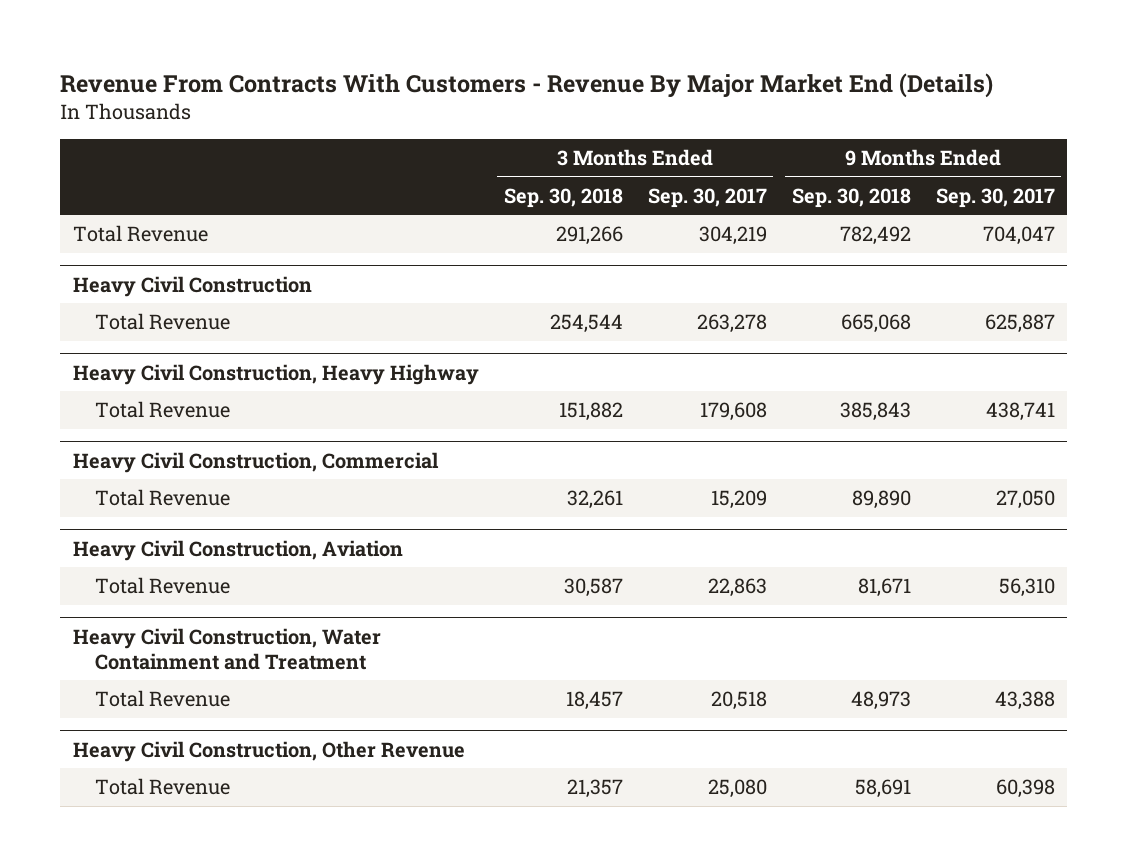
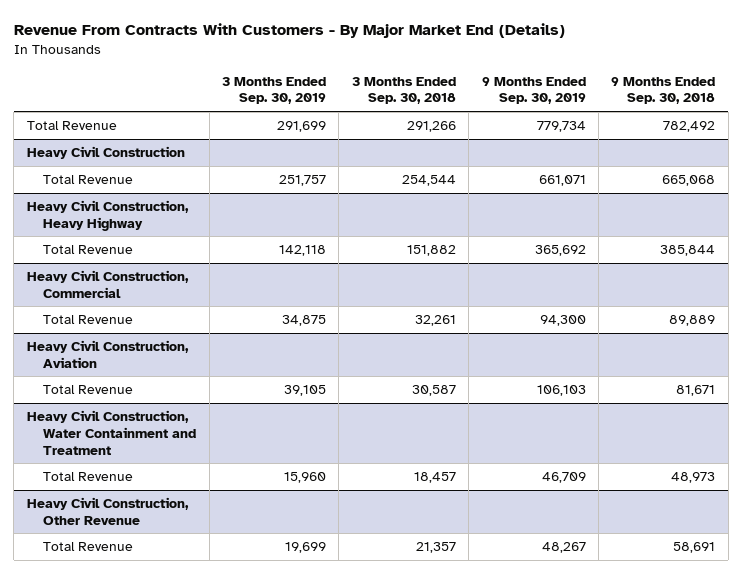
- Revenue From Contracts With Customers - Revenue By Major Market End (Details)
+ Revenue From Contracts With Customers - By Major Market End (Details)
- | 3 Months Ended Sep. 30, 2018 | 3 Months Ended Sep. 30, 2017 | 9 Months Ended Sep. 30, 2018 | 9 Months Ended Sep. 30, 2017
+ | 3 Months Ended Sep. 30, 2019 | 3 Months Ended Sep. 30, 2018 | 9 Months Ended Sep. 30, 2019 | 9 Months Ended Sep. 30, 2018
@ Heavy Civil Construction, Heavy Highway
- Total Revenue | 151,882 | 179,608 | 385,843 | 438,741
+ Total Revenue | 142,118 | 151,882 | 365,692 | 385,844
@ Heavy Civil Construction, Commercial
- Total Revenue | 32,261 | 15,209 | 89,890 | 27,050
+ Total Revenue | 34,875 | 32,261 | 94,300 | 89,889

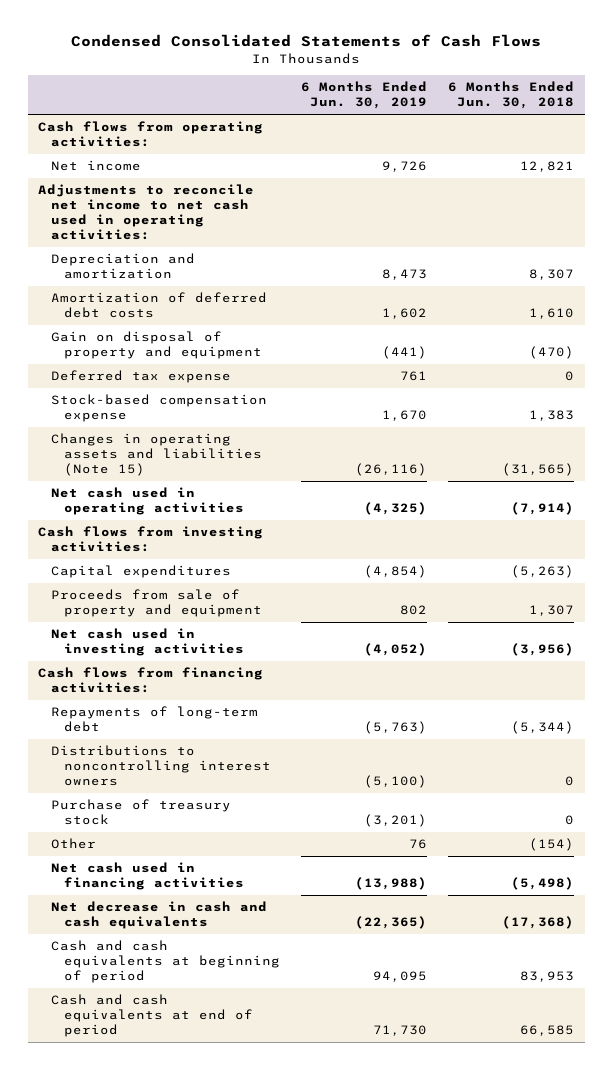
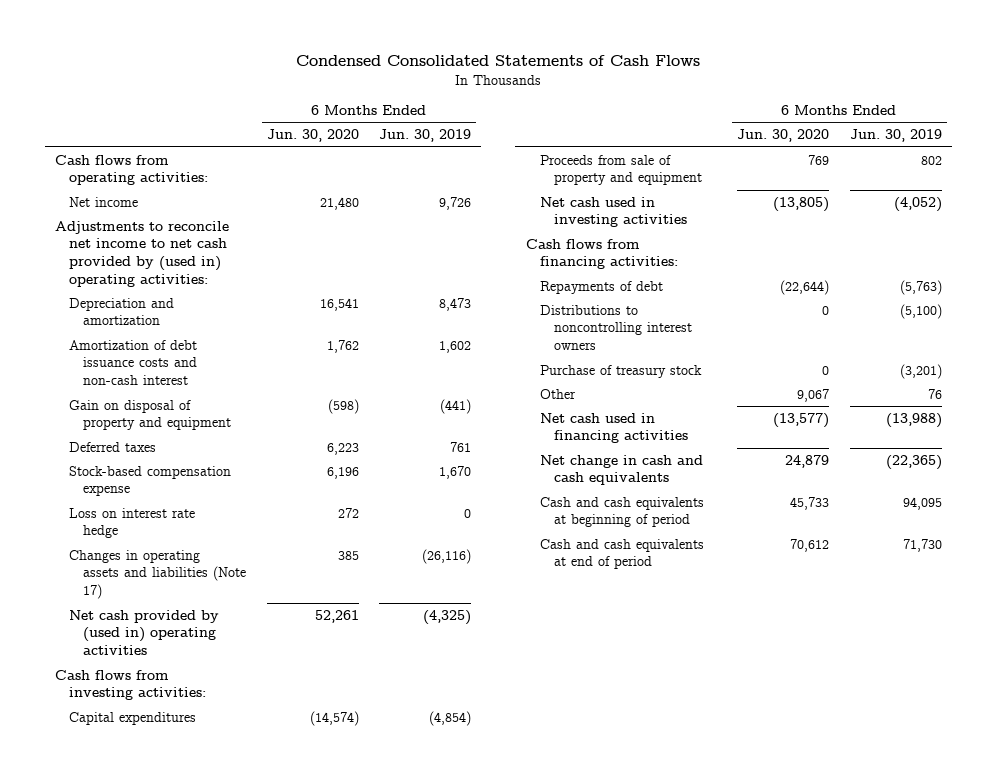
- | 6 Months Ended Jun. 30, 2019 | 6 Months Ended Jun. 30, 2018
+ | 6 Months Ended Jun. 30, 2020 | 6 Months Ended Jun. 30, 2019
- Adjustments to reconcile net income to net cash used in operating activities:
+ Adjustments to reconcile net income to net cash provided by (used in) operating activities:
- Amortization of deferred debt costs | 1,602 | 1,610
+ Amortization of debt issuance costs and non-cash interest | 1,762 | 1,602
- Deferred tax expense | 761 | 0
+ Deferred taxes | 6,223 | 761
- Changes in operating assets and liabilities (Note 15) | (26,116) | (31,565)
- Net cash used in operating activities | (4,325) | (7,914)
+ Loss on interest rate hedge | 272 | 0
+ Changes in operating assets and liabilities (Note 17) | 385 | (26,116)
+ Net cash provided by (used in) operating activities | 52,261 | (4,325)
- Repayments of long-term debt | (5,763) | (5,344)
+ Repayments of debt | (22,644) | (5,763)
- Net decrease in cash and cash equivalents | (22,365) | (17,368)
+ Net change in cash and cash equivalents | 24,879 | (22,365)

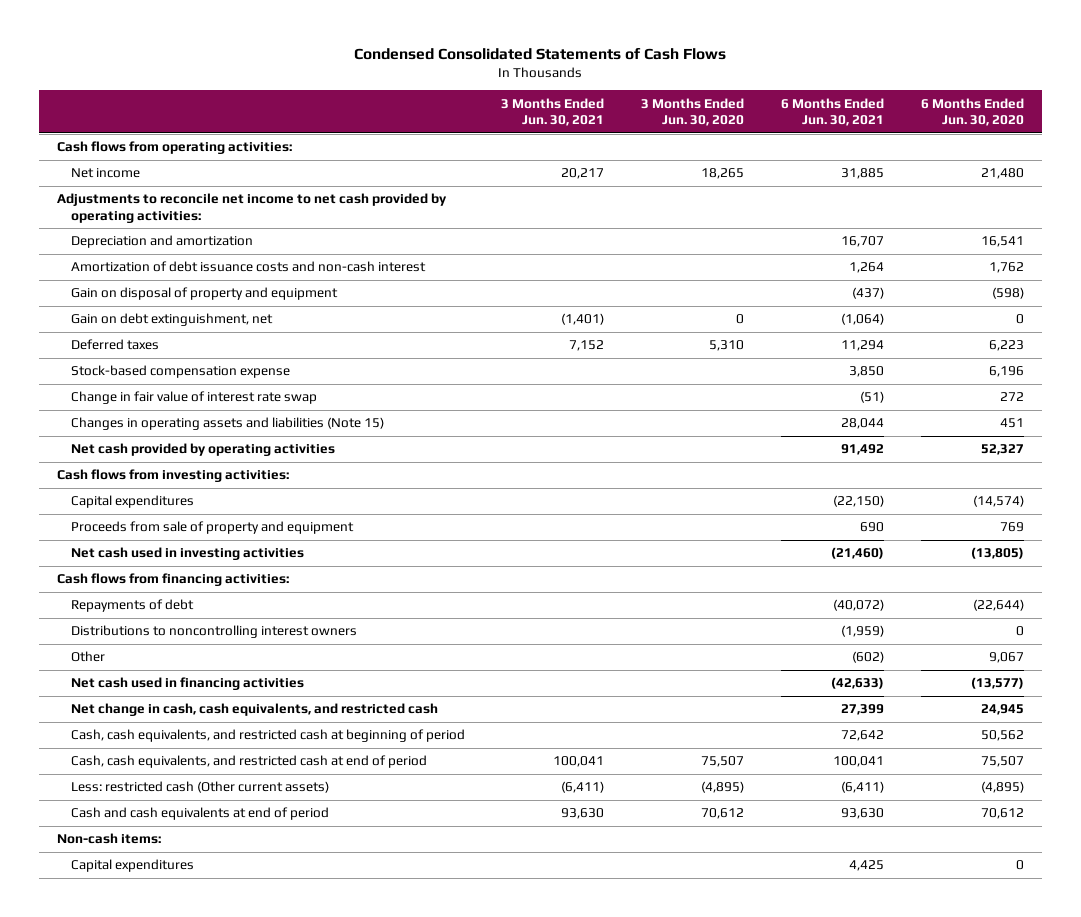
- | 6 Months Ended Jun. 30, 2020 | 6 Months Ended Jun. 30, 2019
+ | 3 Months Ended Jun. 30, 2021 | 3 Months Ended Jun. 30, 2020 | 6 Months Ended Jun. 30, 2021 | 6 Months Ended Jun. 30, 2020
- Adjustments to reconcile net income to net cash provided by (used in) operating activities:
+ Adjustments to reconcile net income to net cash provided by operating activities:
+ Gain on debt extinguishment, net | (1,401) | 0 | (1,064) | 0
- Loss on interest rate hedge | 272 | 0
- Changes in operating assets and liabilities (Note 17) | 385 | (26,116)
- Net cash provided by (used in) operating activities | 52,261 | (4,325)
+ Change in fair value of interest rate swap | | | (51) | 272
+ Changes in operating assets and liabilities (Note 15) | | | 28,044 | 451
+ Net cash provided by operating activities | | | 91,492 | 52,327
- Purchase of treasury stock | 0 | (3,201)
- Net change in cash and cash equivalents | 24,879 | (22,365)
- Cash and cash equivalents at beginning of period | 45,733 | 94,095
+ Net change in cash, cash equivalents, and restricted cash | | | 27,399 | 24,945
+ Cash, cash equivalents, and restricted cash at beginning of period | | | 72,642 | 50,562
+ Cash, cash equivalents, and restricted cash at end of period | 100,041 | 75,507 | 100,041 | 75,507
+ Less: restricted cash (Other current assets) | (6,411) | (4,895) | (6,411) | (4,895)
+ Non-cash items:
+ Capital expenditures | | | 4,425 | 0

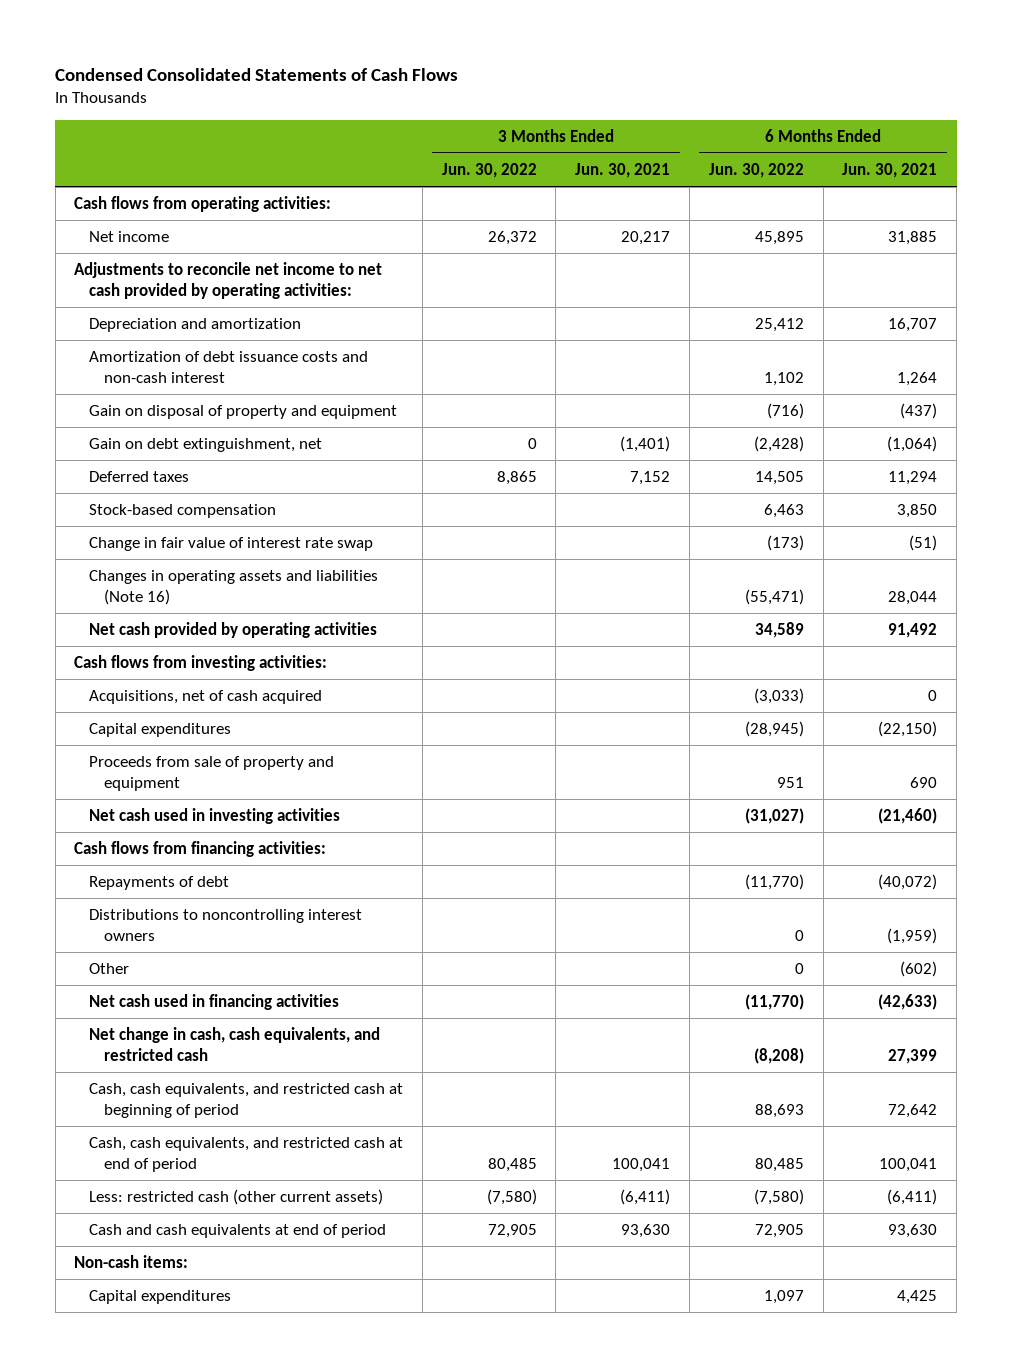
- | 3 Months Ended Jun. 30, 2021 | 3 Months Ended Jun. 30, 2020 | 6 Months Ended Jun. 30, 2021 | 6 Months Ended Jun. 30, 2020
+ | 3 Months Ended Jun. 30, 2022 | 3 Months Ended Jun. 30, 2021 | 6 Months Ended Jun. 30, 2022 | 6 Months Ended Jun. 30, 2021
- Stock-based compensation expense | | | 3,850 | 6,196
+ Stock-based compensation | | | 6,463 | 3,850
- Changes in operating assets and liabilities (Note 15) | | | 28,044 | 451
+ Changes in operating assets and liabilities (Note 16) | | | (55,471) | 28,044
+ Acquisitions, net of cash acquired | | | (3,033) | 0
- Less: restricted cash (Other current assets) | (6,411) | (4,895) | (6,411) | (4,895)
+ Less: restricted cash (other current assets) | (7,580) | (6,411) | (7,580) | (6,411)

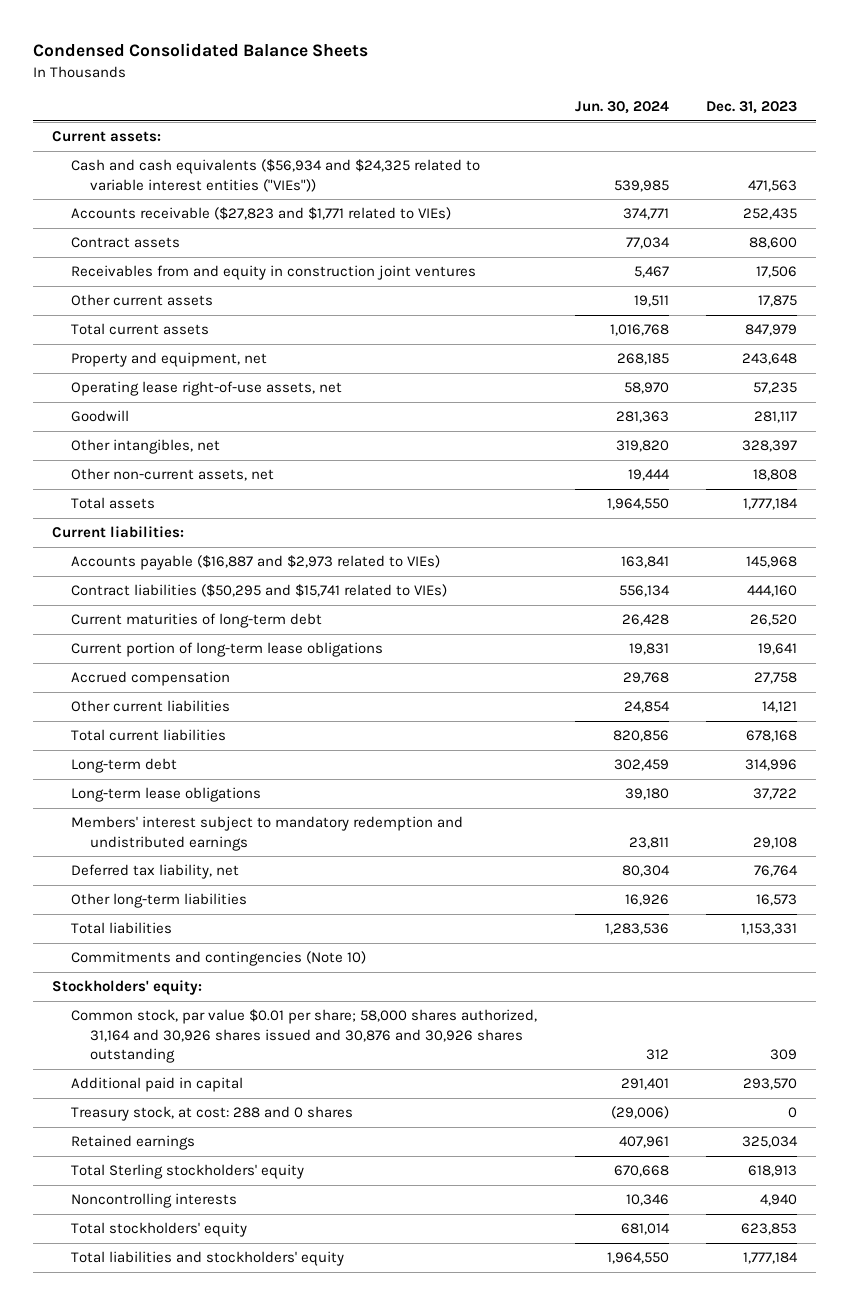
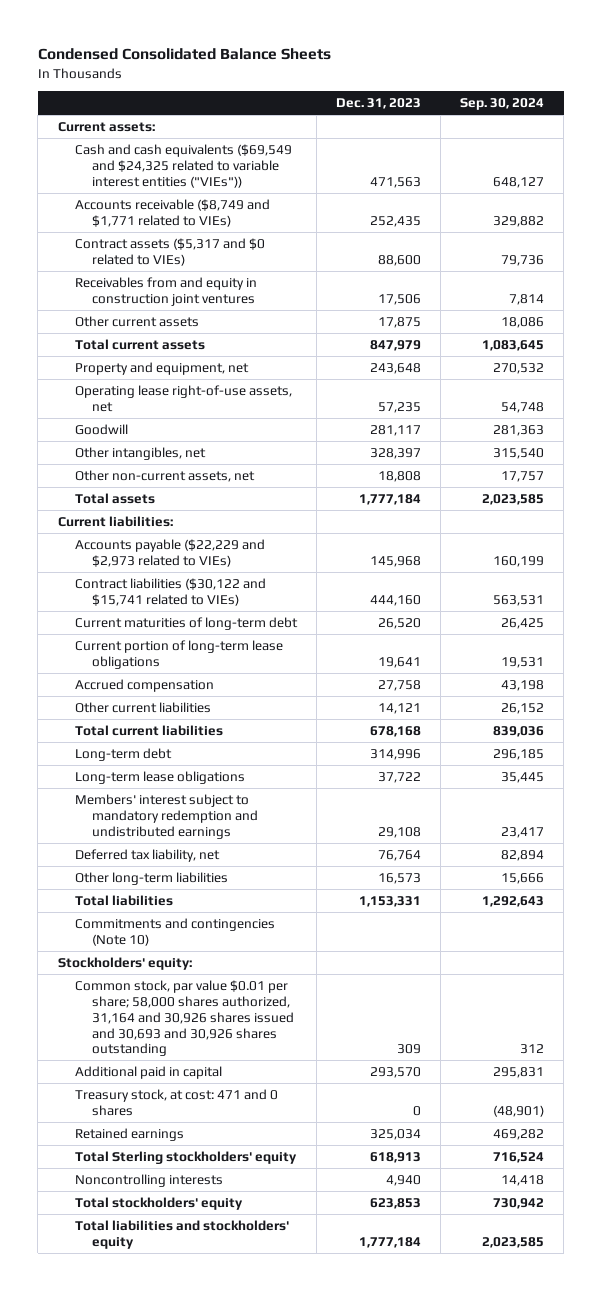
- | Jun. 30, 2024 | Dec. 31, 2023
+ | Dec. 31, 2023 | Sep. 30, 2024
- Cash and cash equivalents ($56,934 and $24,325 related to variable interest entities ("VIEs")) | 539,985 | 471,563
- Accounts receivable ($27,823 and $1,771 related to VIEs) | 374,771 | 252,435
- Contract assets | 77,034 | 88,600
+ Cash and cash equivalents ($69,549 and $24,325 related to variable interest entities ("VIEs")) | 471,563 | 648,127
+ Accounts receivable ($8,749 and $1,771 related to VIEs) | 252,435 | 329,882
+ Contract assets ($5,317 and $0 related to VIEs) | 88,600 | 79,736
- Accounts payable ($16,887 and $2,973 related to VIEs) | 163,841 | 145,968
- Contract liabilities ($50,295 and $15,741 related to VIEs) | 556,134 | 444,160
+ Accounts payable ($22,229 and $2,973 related to VIEs) | 145,968 | 160,199
+ Contract liabilities ($30,122 and $15,741 related to VIEs) | 444,160 | 563,531
- Common stock, par value $0.01 per share; 58,000 shares authorized, 31,164 and 30,926 shares issued and 30,876 and 30,926 shares outstanding | 312 | 309
+ Common stock, par value $0.01 per share; 58,000 shares authorized, 31,164 and 30,926 shares issued and 30,693 and 30,926 shares outstanding | 309 | 312
- Treasury stock, at cost: 288 and 0 shares | (29,006) | 0
+ Treasury stock, at cost: 471 and 0 shares | 0 | (48,901)

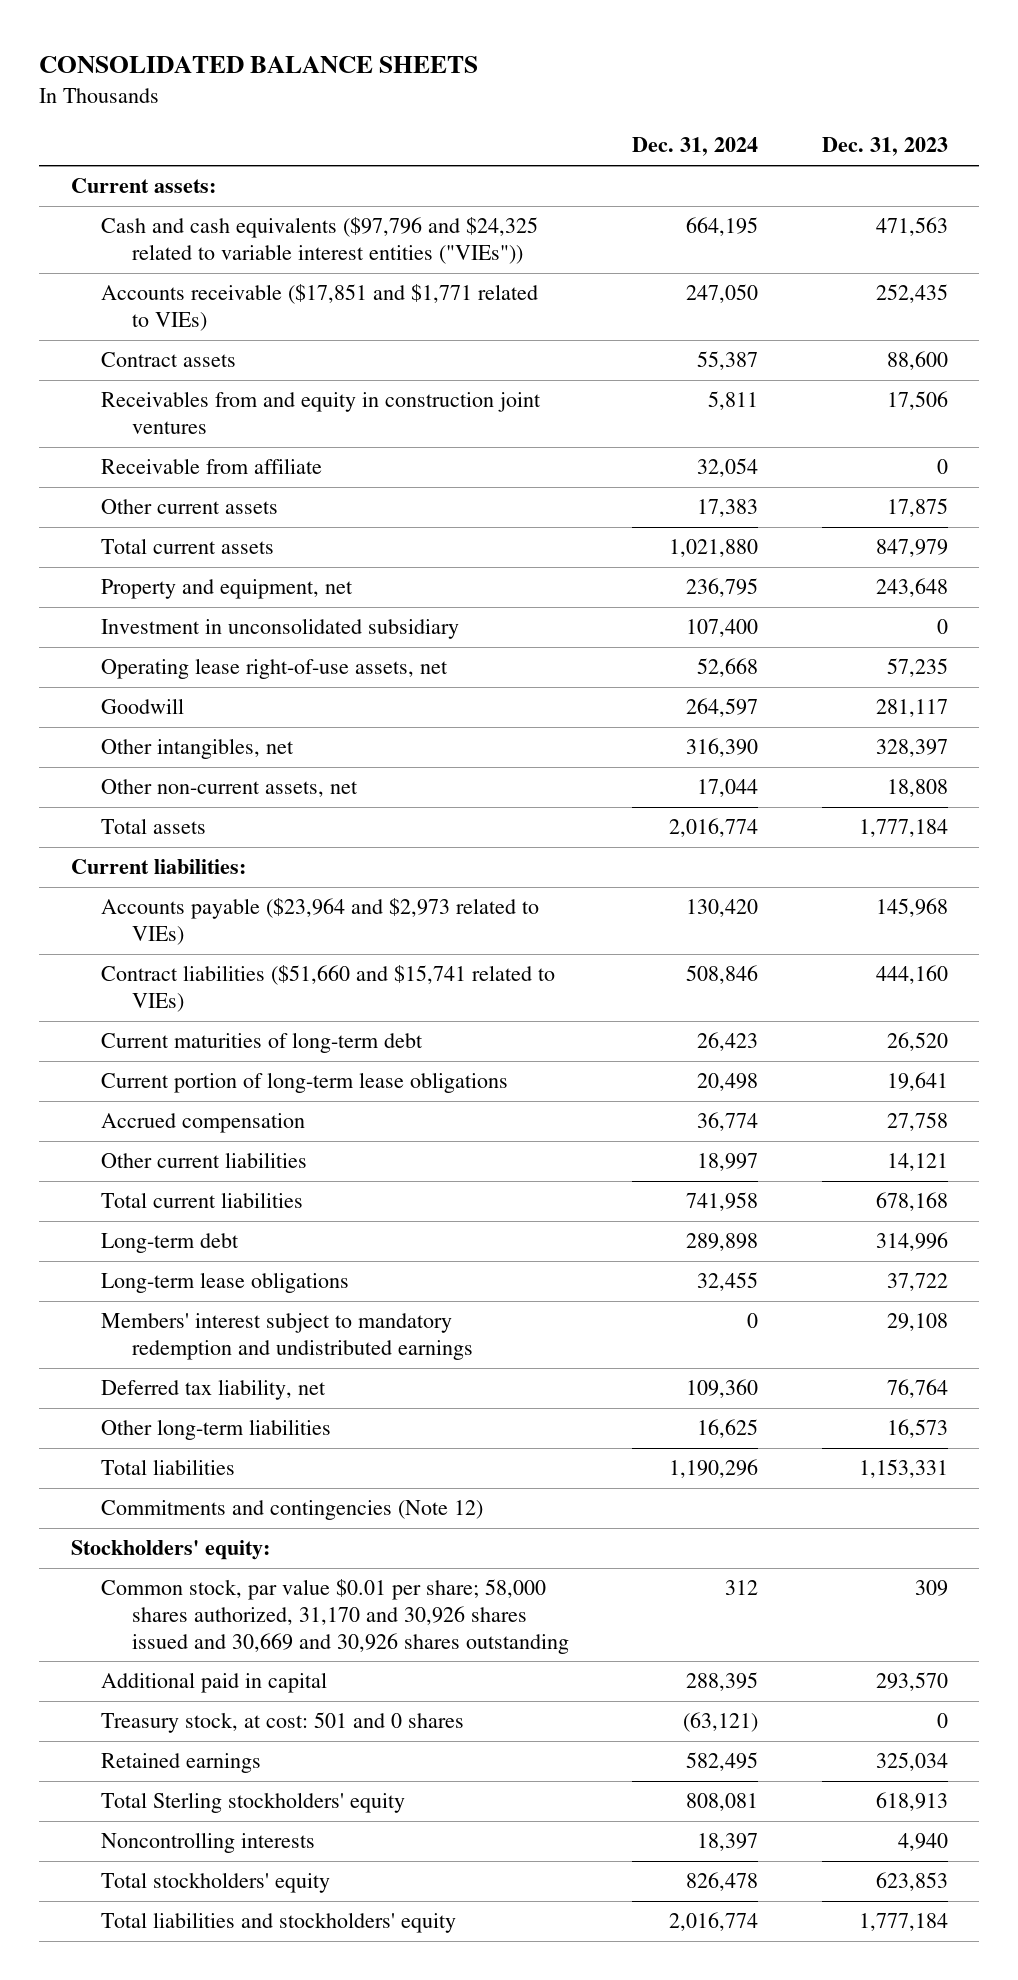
- Condensed Consolidated Balance Sheets
+ CONSOLIDATED BALANCE SHEETS
- | Dec. 31, 2023 | Sep. 30, 2024
+ | Dec. 31, 2024 | Dec. 31, 2023
- Cash and cash equivalents ($69,549 and $24,325 related to variable interest entities ("VIEs")) | 471,563 | 648,127
- Accounts receivable ($8,749 and $1,771 related to VIEs) | 252,435 | 329,882
- Contract assets ($5,317 and $0 related to VIEs) | 88,600 | 79,736
+ Cash and cash equivalents ($97,796 and $24,325 related to variable interest entities ("VIEs")) | 664,195 | 471,563
+ Accounts receivable ($17,851 and $1,771 related to VIEs) | 247,050 | 252,435
+ Contract assets | 55,387 | 88,600
+ Receivable from affiliate | 32,054 | 0
+ Investment in unconsolidated subsidiary | 107,400 | 0
- Accounts payable ($22,229 and $2,973 related to VIEs) | 145,968 | 160,199
- Contract liabilities ($30,122 and $15,741 related to VIEs) | 444,160 | 563,531
+ Accounts payable ($23,964 and $2,973 related to VIEs) | 130,420 | 145,968
+ Contract liabilities ($51,660 and $15,741 related to VIEs) | 508,846 | 444,160
- Commitments and contingencies (Note 10)
+ Commitments and contingencies (Note 12)
- Common stock, par value $0.01 per share; 58,000 shares authorized, 31,164 and 30,926 shares issued and 30,693 and 30,926 shares outstanding | 309 | 312
+ Common stock, par value $0.01 per share; 58,000 shares authorized, 31,170 and 30,926 shares issued and 30,669 and 30,926 shares outstanding | 312 | 309
- Treasury stock, at cost: 471 and 0 shares | 0 | (48,901)
+ Treasury stock, at cost: 501 and 0 shares | (63,121) | 0

